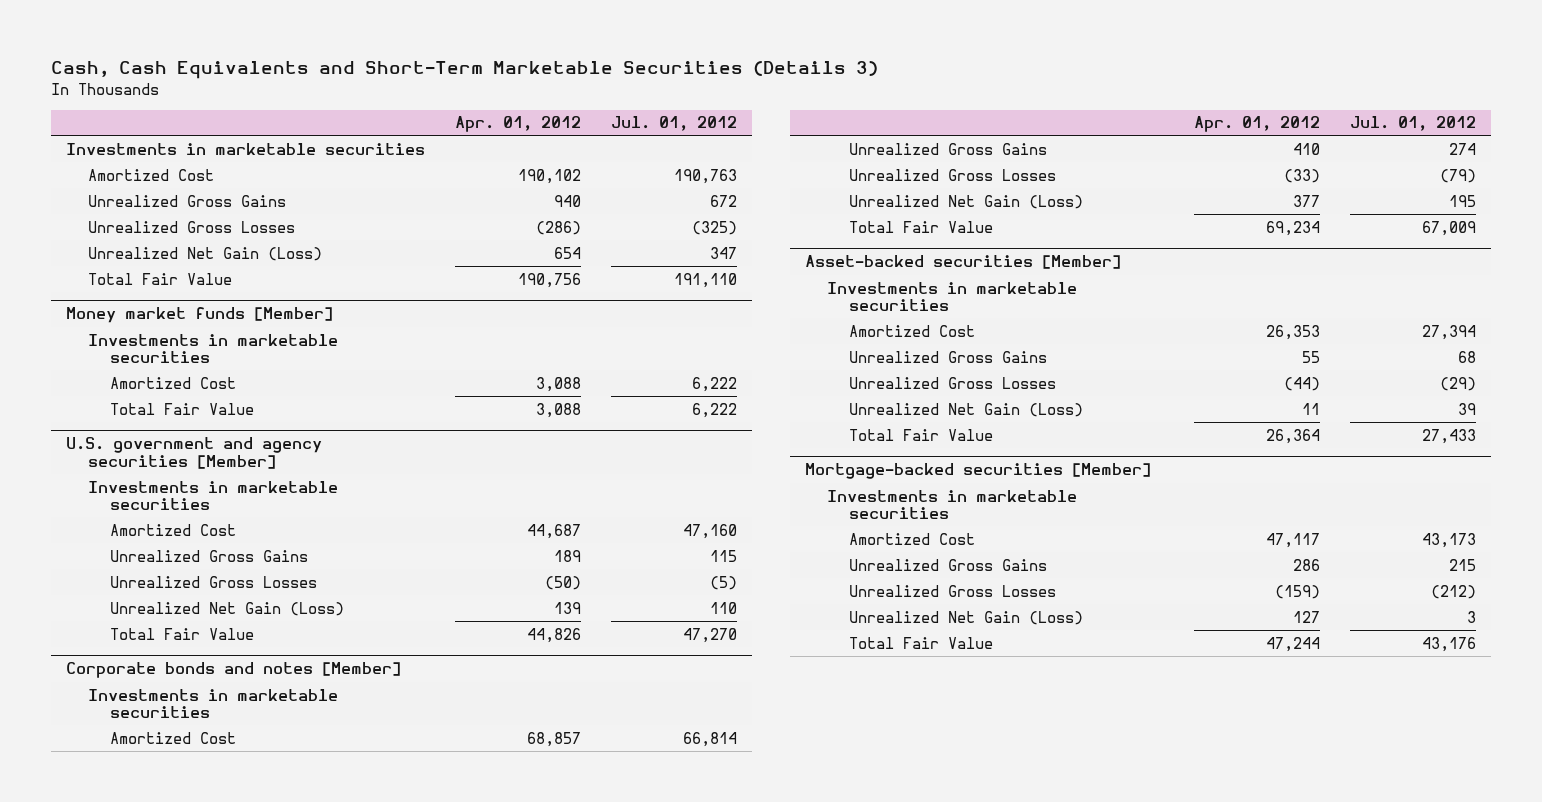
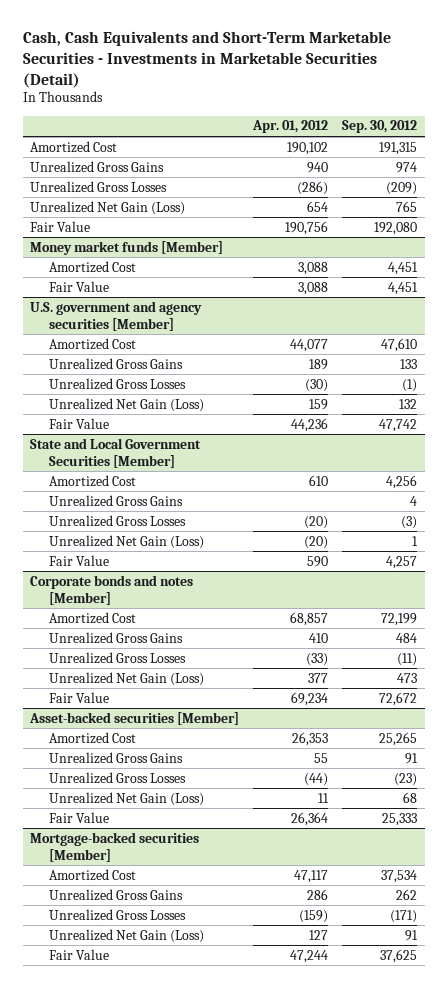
- Cash, Cash Equivalents and Short-Term Marketable Securities (Details 3)
+ Cash, Cash Equivalents and Short-Term Marketable Securities - Investments in Marketable Securities (Detail)
- | Apr. 01, 2012 | Jul. 01, 2012
+ | Apr. 01, 2012 | Sep. 30, 2012
- Investments in marketable securities
- Total Fair Value | 190,756 | 191,110
+ Fair Value | 190,756 | 192,080
@ Money market funds [Member]
- Investments in marketable securities
- Total Fair Value | 3,088 | 6,222
+ Fair Value | 3,088 | 4,451
@ U.S. government and agency securities [Member]
- Investments in marketable securities
- Amortized Cost | 44,687 | 47,160
+ Amortized Cost | 44,077 | 47,610
- Unrealized Gross Losses | (50) | (5)
- Unrealized Net Gain (Loss) | 139 | 110
- Total Fair Value | 44,826 | 47,270
+ Unrealized Gross Losses | (30) | (1)
+ Unrealized Net Gain (Loss) | 159 | 132
+ Fair Value | 44,236 | 47,742
+ State and Local Government Securities [Member]
+ Amortized Cost | 610 | 4,256
+ Unrealized Gross Gains | | 4
+ Unrealized Gross Losses | (20) | (3)
+ Unrealized Net Gain (Loss) | (20) | 1
+ Fair Value | 590 | 4,257
@ Corporate bonds and notes [Member]
- Investments in marketable securities
- Total Fair Value | 69,234 | 67,009
+ Fair Value | 69,234 | 72,672
@ Asset-backed securities [Member]
- Investments in marketable securities
- Total Fair Value | 26,364 | 27,433
+ Fair Value | 26,364 | 25,333
@ Mortgage-backed securities [Member]
- Investments in marketable securities
- Total Fair Value | 47,244 | 43,176
+ Fair Value | 47,244 | 37,625

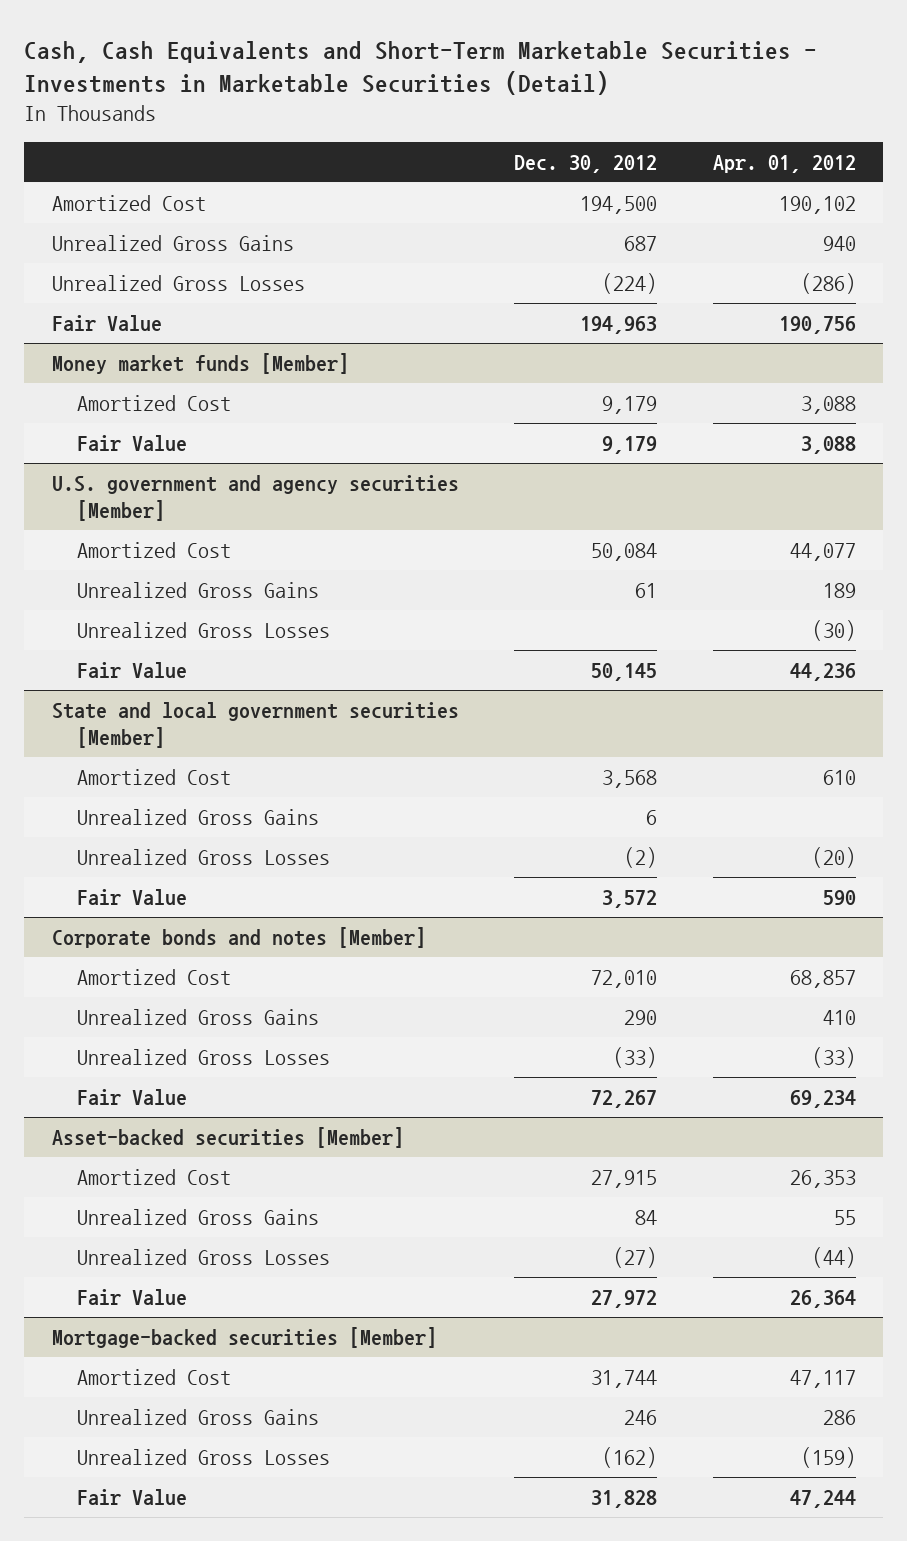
- | Apr. 01, 2012 | Sep. 30, 2012
+ | Dec. 30, 2012 | Apr. 01, 2012
- Unrealized Net Gain (Loss) | 654 | 765
@ U.S. government and agency securities [Member]
- Unrealized Net Gain (Loss) | 159 | 132
- State and Local Government Securities [Member]
+ State and local government securities [Member]
- Unrealized Net Gain (Loss) | (20) | 1
@ Corporate bonds and notes [Member]
- Unrealized Net Gain (Loss) | 377 | 473
@ Asset-backed securities [Member]
- Unrealized Net Gain (Loss) | 11 | 68
@ Mortgage-backed securities [Member]
- Unrealized Net Gain (Loss) | 127 | 91

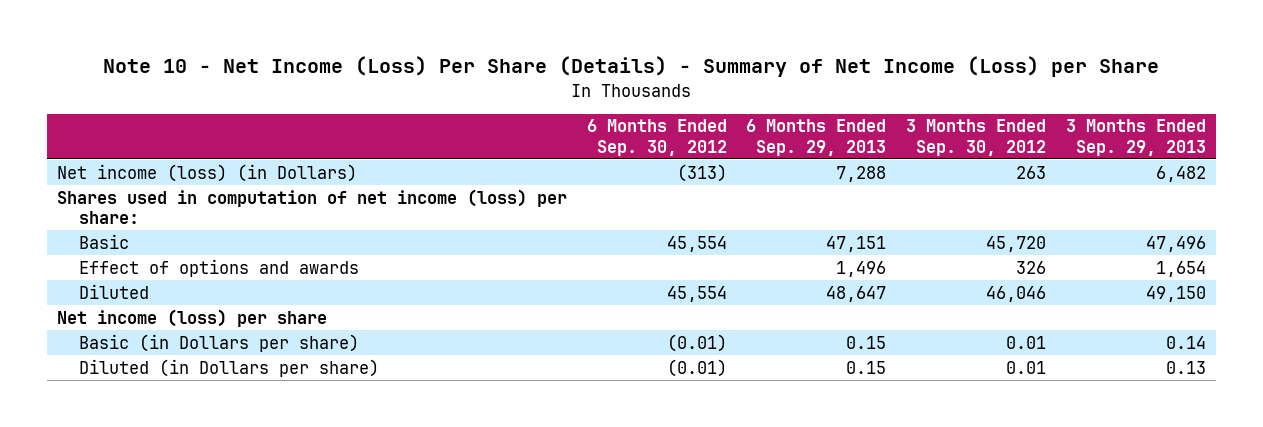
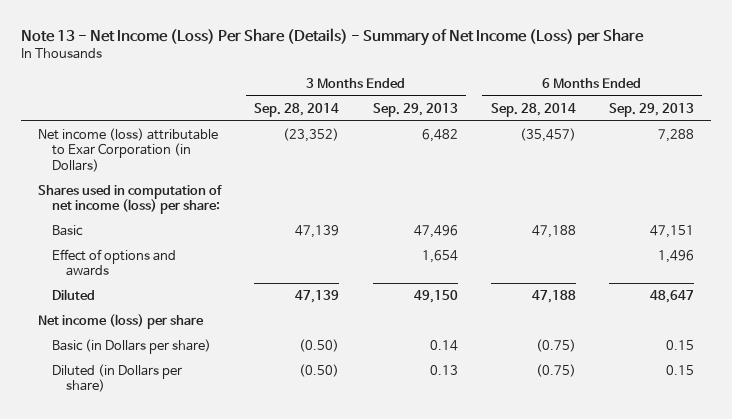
- Note 10 - Net Income (Loss) Per Share (Details) - Summary of Net Income (Loss) per Share
+ Note 13 - Net Income (Loss) Per Share (Details) - Summary of Net Income (Loss) per Share
- | 6 Months Ended Sep. 30, 2012 | 6 Months Ended Sep. 29, 2013 | 3 Months Ended Sep. 30, 2012 | 3 Months Ended Sep. 29, 2013
+ | 3 Months Ended Sep. 28, 2014 | 3 Months Ended Sep. 29, 2013 | 6 Months Ended Sep. 28, 2014 | 6 Months Ended Sep. 29, 2013
- Net income (loss) (in Dollars) | (313) | 7,288 | 263 | 6,482
+ Net income (loss) attributable to Exar Corporation (in Dollars) | (23,352) | 6,482 | (35,457) | 7,288

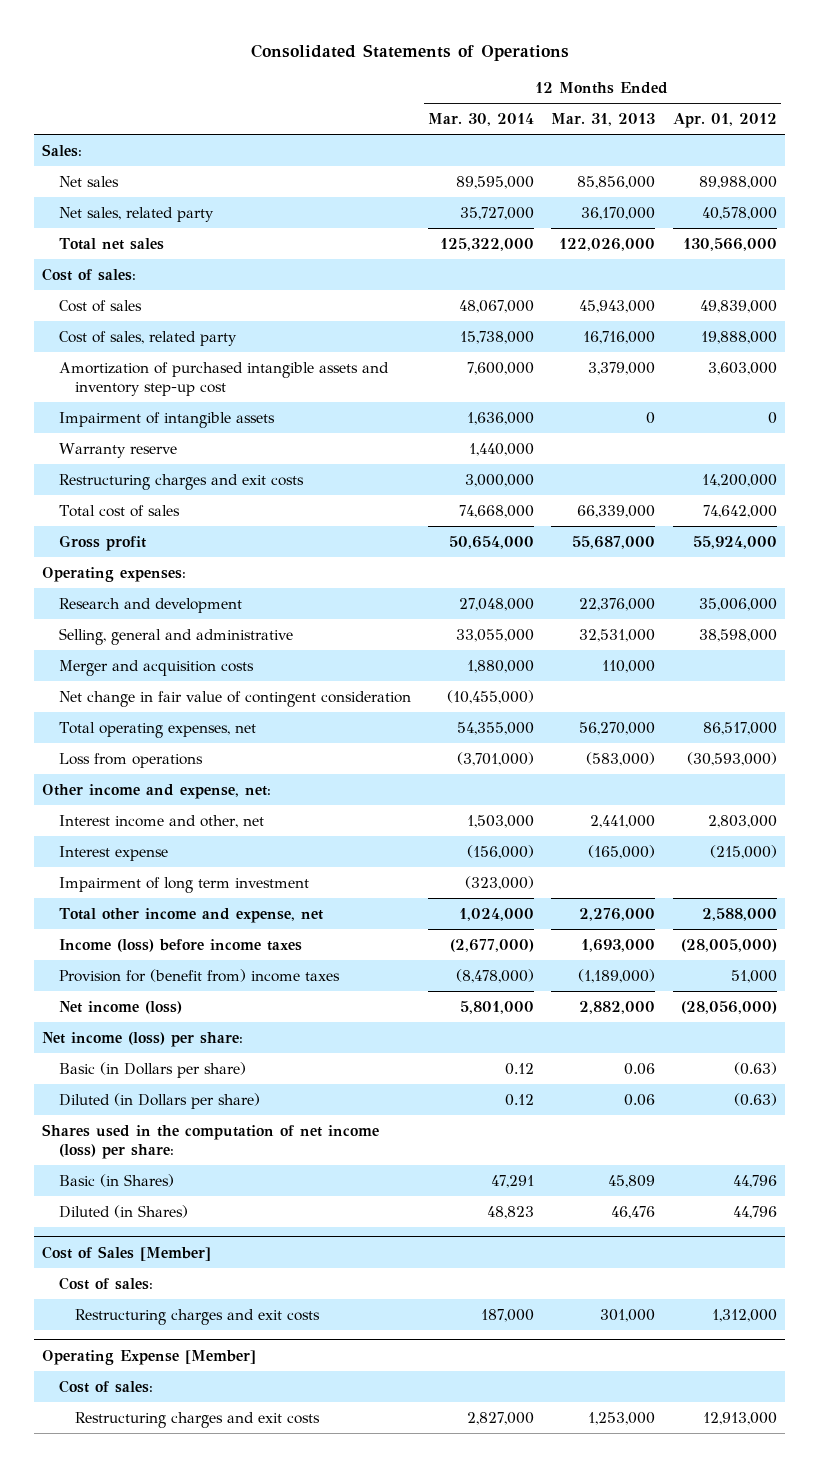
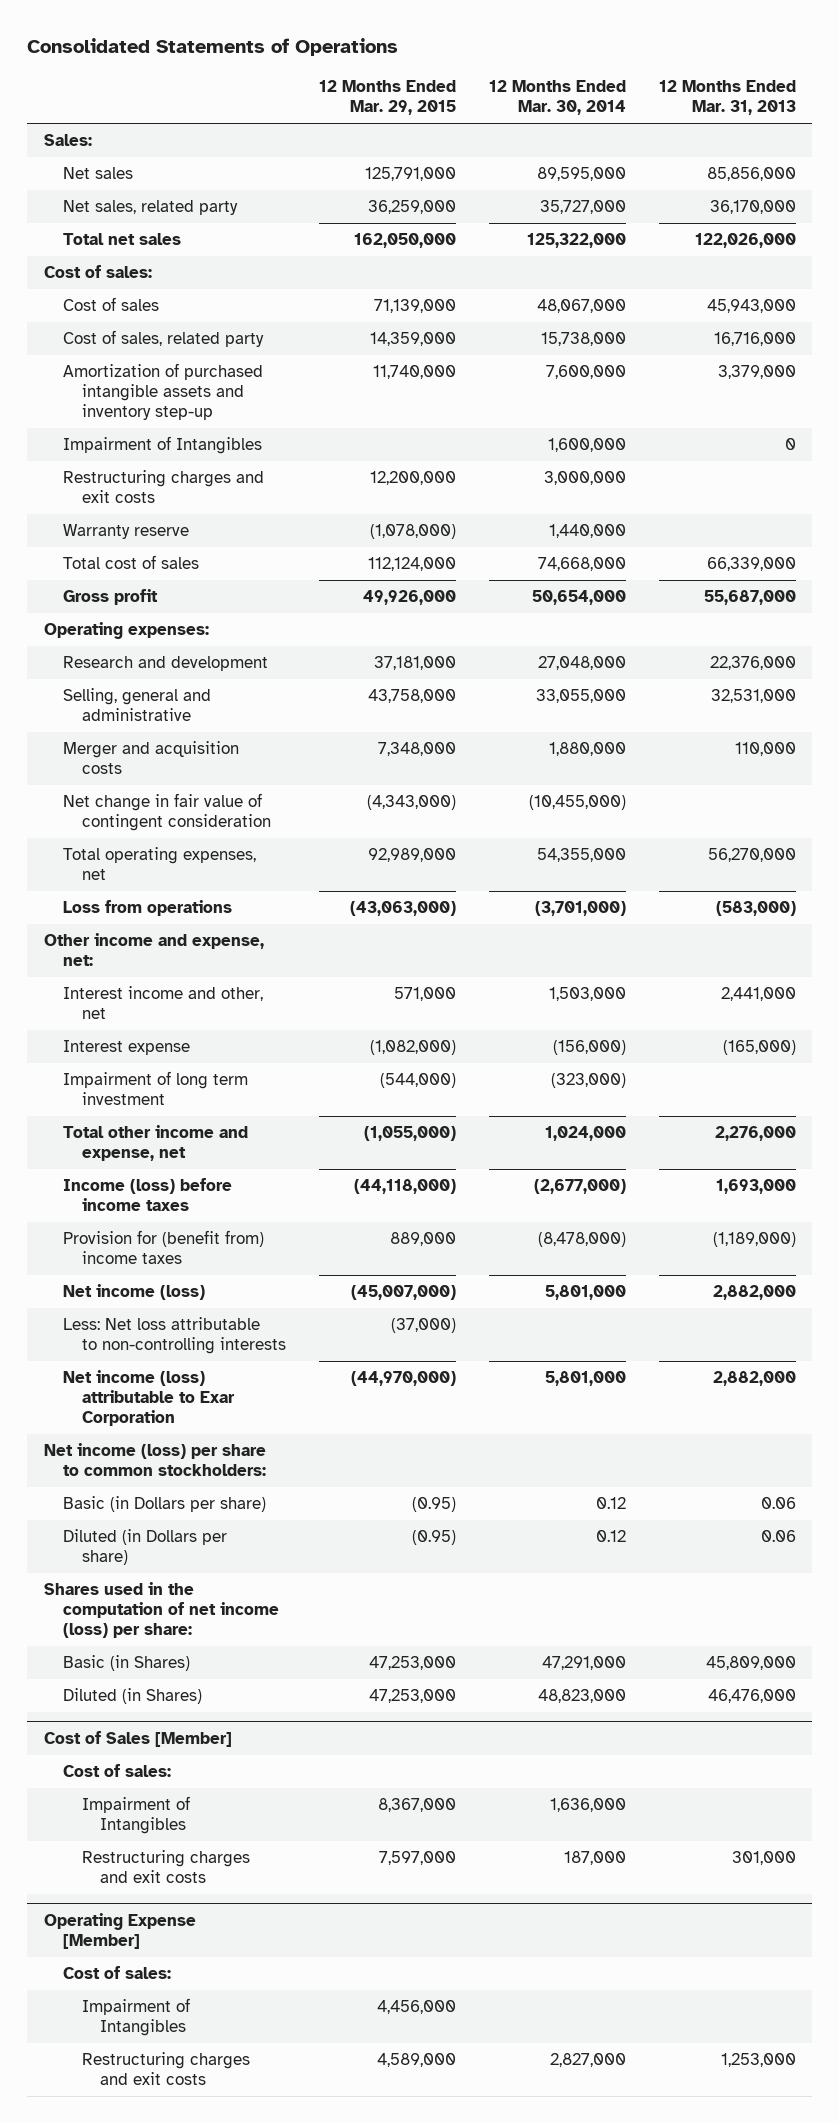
- | 12 Months Ended Mar. 30, 2014 | 12 Months Ended Mar. 31, 2013 | 12 Months Ended Apr. 01, 2012
+ | 12 Months Ended Mar. 29, 2015 | 12 Months Ended Mar. 30, 2014 | 12 Months Ended Mar. 31, 2013
- Amortization of purchased intangible assets and inventory step-up cost | 7,600,000 | 3,379,000 | 3,603,000
- Impairment of intangible assets | 1,636,000 | 0 | 0
+ Amortization of purchased intangible assets and inventory step-up | 11,740,000 | 7,600,000 | 3,379,000
+ Impairment of Intangibles | | 1,600,000 | 0
moved down: Warranty reserve | (1,078,000) | 1,440,000 |
- Net income (loss) per share:
+ Less: Net loss attributable to non-controlling interests | (37,000) | |
+ Net income (loss) attributable to Exar Corporation | (44,970,000) | 5,801,000 | 2,882,000
+ Net income (loss) per share to common stockholders:
- Basic (in Shares) | 47,291 | 45,809 | 44,796
- Diluted (in Shares) | 48,823 | 46,476 | 44,796
+ Basic (in Shares) | 47,253,000 | 47,291,000 | 45,809,000
+ Diluted (in Shares) | 47,253,000 | 48,823,000 | 46,476,000
@ Cost of Sales [Member]
+ Impairment of Intangibles | 8,367,000 | 1,636,000 |
@ Operating Expense [Member]
+ Impairment of Intangibles | 4,456,000 | |

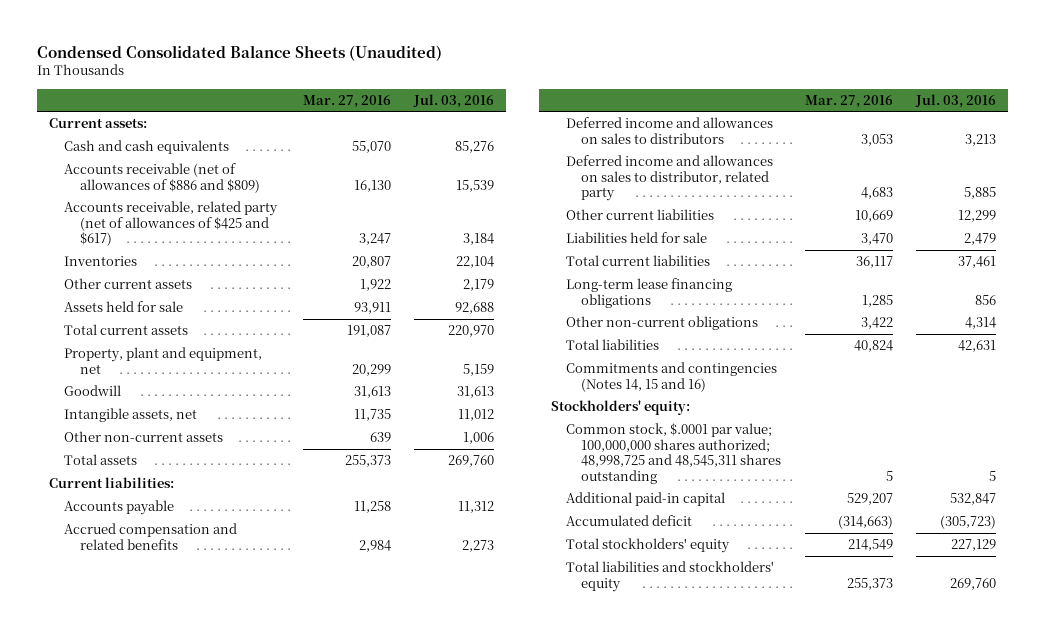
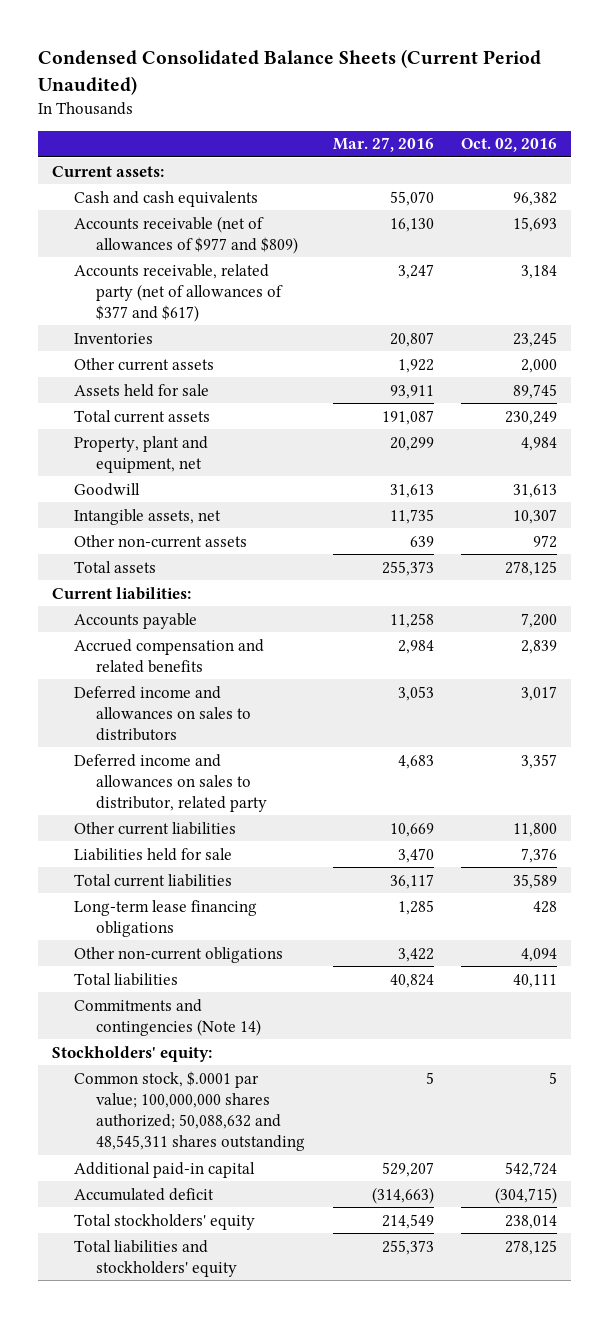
- Condensed Consolidated Balance Sheets (Unaudited)
+ Condensed Consolidated Balance Sheets (Current Period Unaudited)
- | Mar. 27, 2016 | Jul. 03, 2016
+ | Mar. 27, 2016 | Oct. 02, 2016
- Accounts receivable (net of allowances of $886 and $809) | 16,130 | 15,539
- Accounts receivable, related party (net of allowances of $425 and $617) | 3,247 | 3,184
+ Accounts receivable (net of allowances of $977 and $809) | 16,130 | 15,693
+ Accounts receivable, related party (net of allowances of $377 and $617) | 3,247 | 3,184
- Commitments and contingencies (Notes 14, 15 and 16)
+ Commitments and contingencies (Note 14)
- Common stock, $.0001 par value; 100,000,000 shares authorized; 48,998,725 and 48,545,311 shares outstanding | 5 | 5
+ Common stock, $.0001 par value; 100,000,000 shares authorized; 50,088,632 and 48,545,311 shares outstanding | 5 | 5

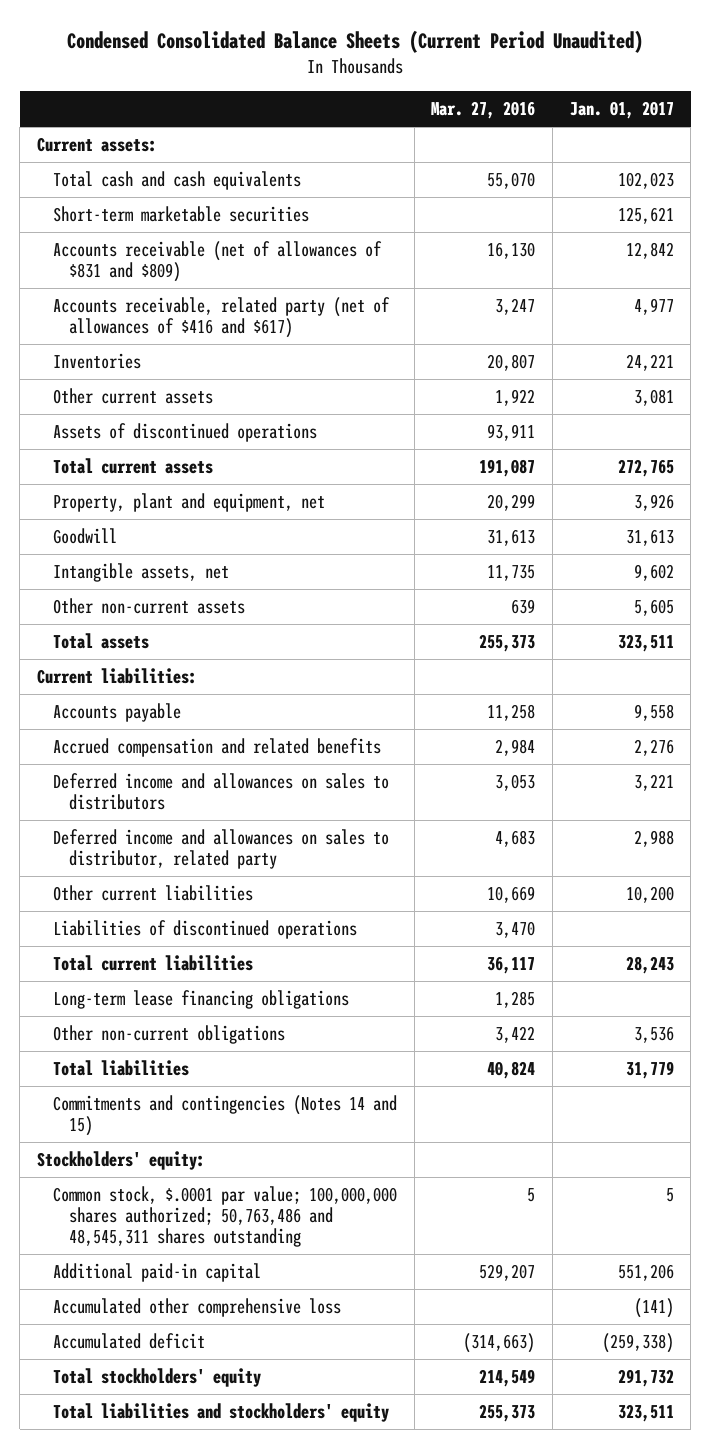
- | Mar. 27, 2016 | Oct. 02, 2016
+ | Mar. 27, 2016 | Jan. 01, 2017
- Cash and cash equivalents | 55,070 | 96,382
- Accounts receivable (net of allowances of $977 and $809) | 16,130 | 15,693
- Accounts receivable, related party (net of allowances of $377 and $617) | 3,247 | 3,184
+ Total cash and cash equivalents | 55,070 | 102,023
+ Short-term marketable securities | | 125,621
+ Accounts receivable (net of allowances of $831 and $809) | 16,130 | 12,842
+ Accounts receivable, related party (net of allowances of $416 and $617) | 3,247 | 4,977
- Assets held for sale | 93,911 | 89,745
+ Assets of discontinued operations | 93,911 |
- Liabilities held for sale | 3,470 | 7,376
+ Liabilities of discontinued operations | 3,470 |
- Commitments and contingencies (Note 14)
+ Commitments and contingencies (Notes 14 and 15)
- Common stock, $.0001 par value; 100,000,000 shares authorized; 50,088,632 and 48,545,311 shares outstanding | 5 | 5
+ Common stock, $.0001 par value; 100,000,000 shares authorized; 50,763,486 and 48,545,311 shares outstanding | 5 | 5
+ Accumulated other comprehensive loss | | (141)

